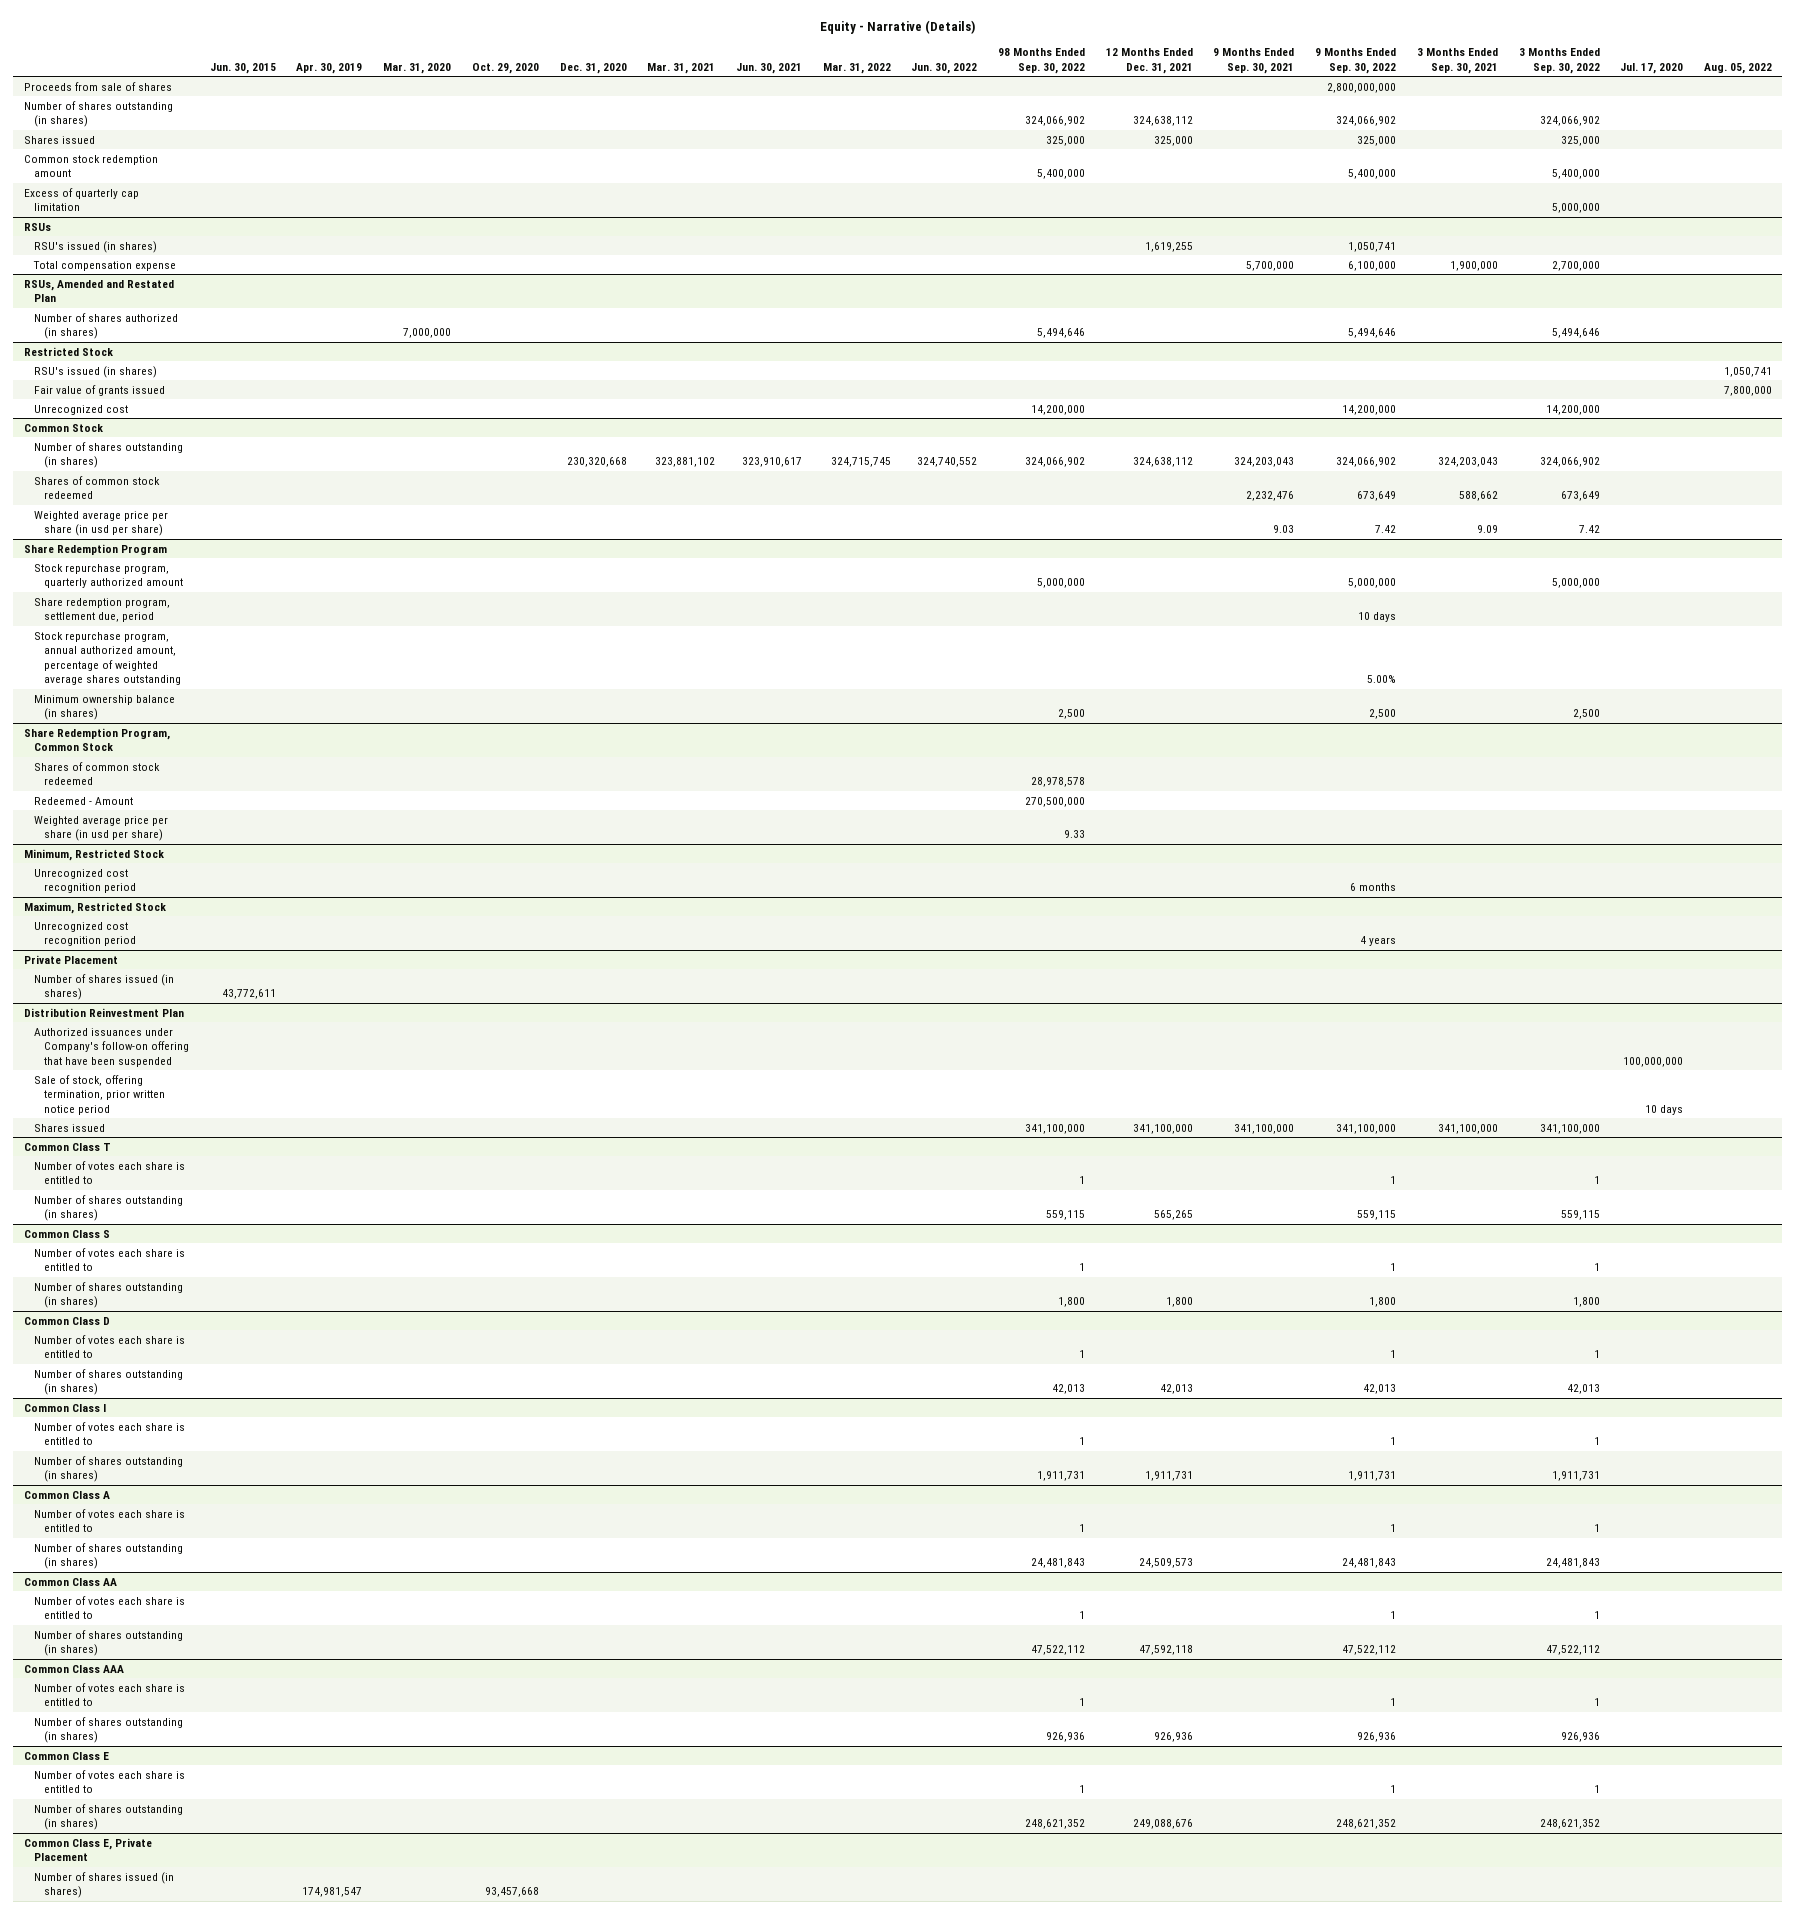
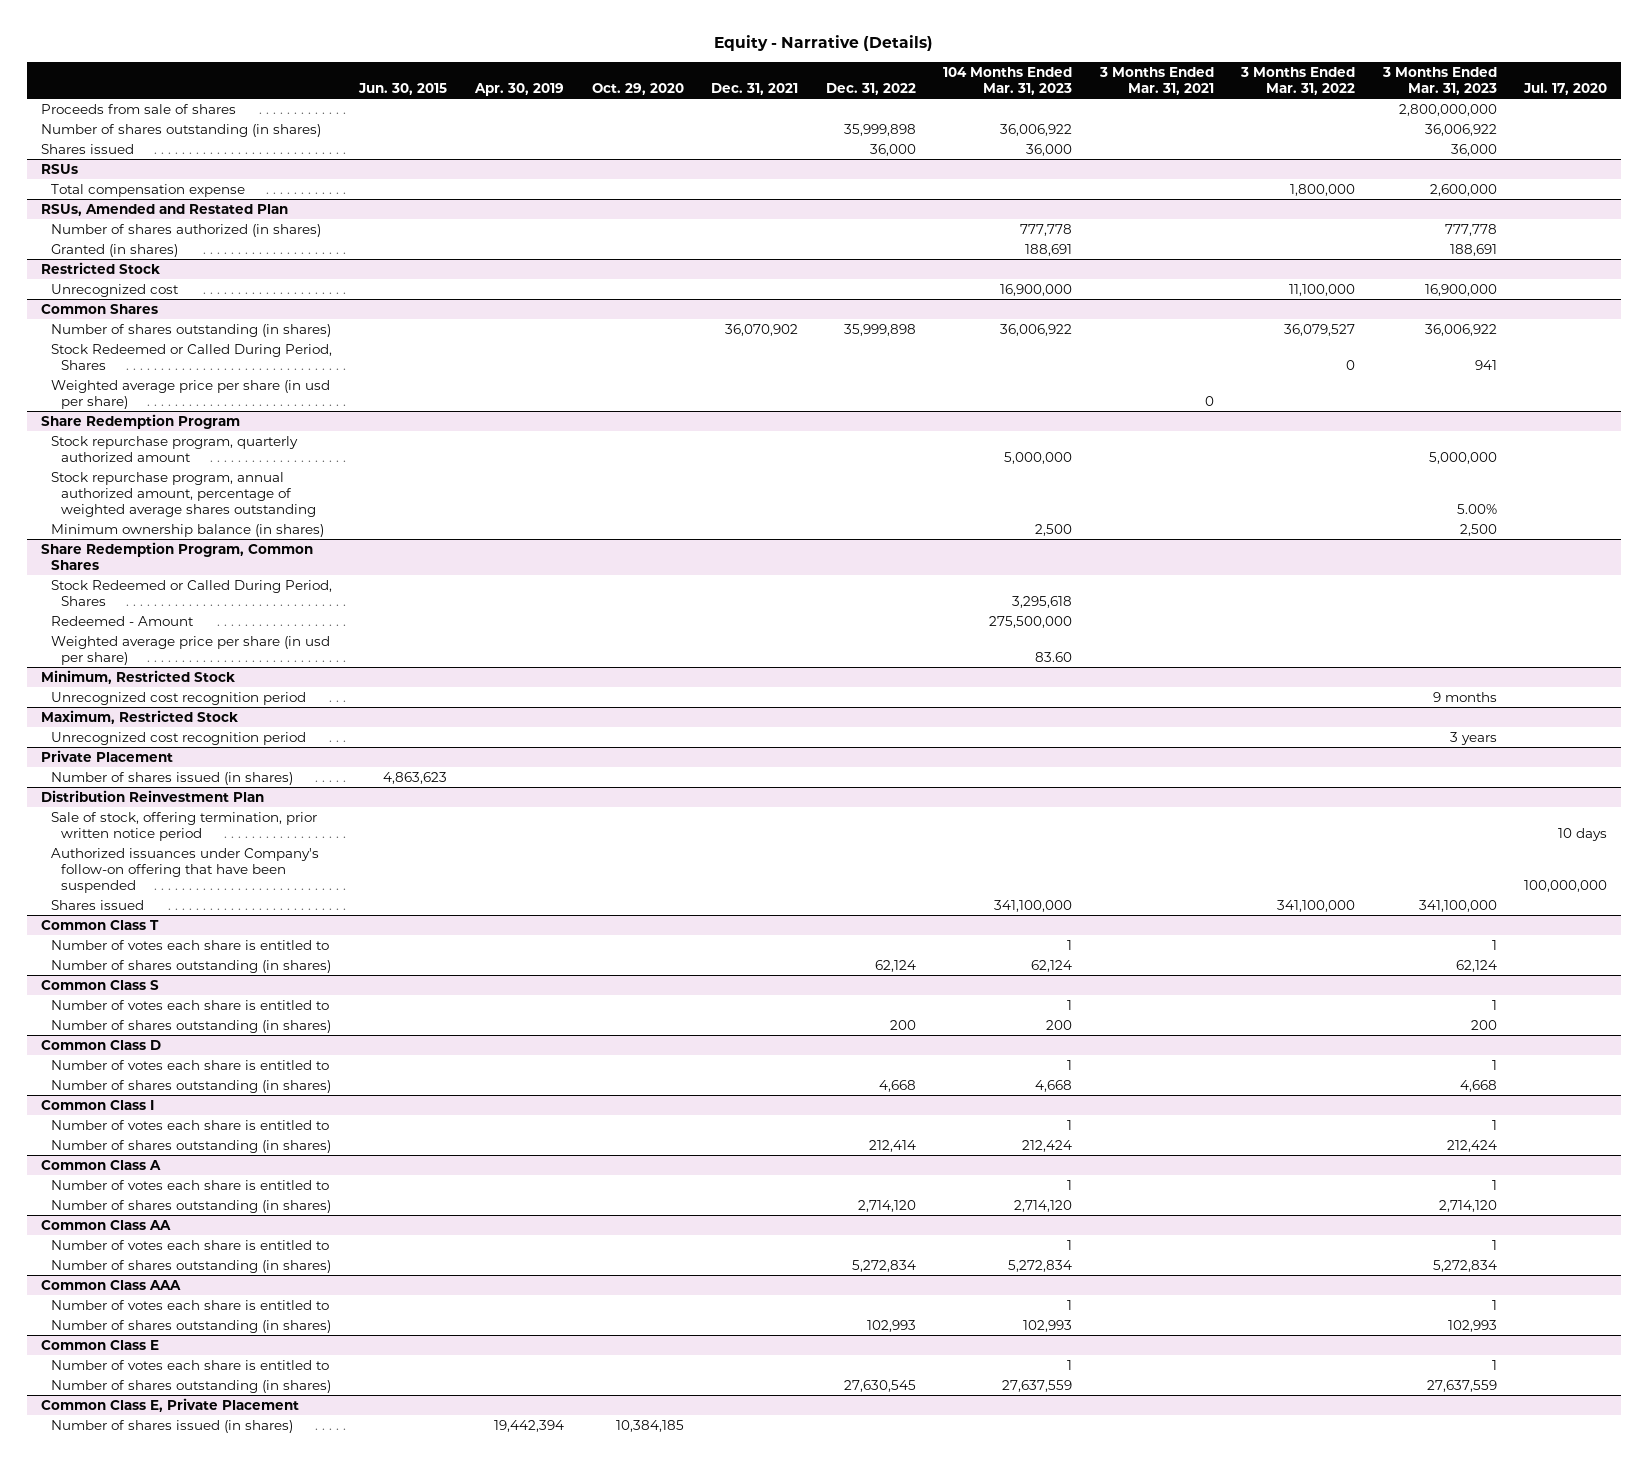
- | Jun. 30, 2015 | Apr. 30, 2019 | Mar. 31, 2020 | Oct. 29, 2020 | Dec. 31, 2020 | Mar. 31, 2021 | Jun. 30, 2021 | Mar. 31, 2022 | Jun. 30, 2022 | 98 Months Ended Sep. 30, 2022 | 12 Months Ended Dec. 31, 2021 | 9 Months Ended Sep. 30, 2021 | 9 Months Ended Sep. 30, 2022 | 3 Months Ended Sep. 30, 2021 | 3 Months Ended Sep. 30, 2022 | Jul. 17, 2020 | Aug. 05, 2022
+ | Jun. 30, 2015 | Apr. 30, 2019 | Oct. 29, 2020 | Dec. 31, 2021 | Dec. 31, 2022 | 104 Months Ended Mar. 31, 2023 | 3 Months Ended Mar. 31, 2021 | 3 Months Ended Mar. 31, 2022 | 3 Months Ended Mar. 31, 2023 | Jul. 17, 2020
- Common stock redemption amount | | | | | | | | | | 5,400,000 | | | 5,400,000 | | 5,400,000 | |
- Excess of quarterly cap limitation | | | | | | | | | | | | | | | 5,000,000 | |
@ RSUs
- RSU's issued (in shares) | | | | | | | | | | | 1,619,255 | | 1,050,741 | | | |
@ RSUs, Amended and Restated Plan
+ Granted (in shares) | | | | | | 188,691 | | | 188,691 |
@ Restricted Stock
- RSU's issued (in shares) | | | | | | | | | | | | | | | | | 1,050,741
- Fair value of grants issued | | | | | | | | | | | | | | | | | 7,800,000
- Common Stock
+ Common Shares
- Shares of common stock redeemed | | | | | | | | | | | | 2,232,476 | 673,649 | 588,662 | 673,649 | |
+ Stock Redeemed or Called During Period, Shares | | | | | | | | 0 | 941 |
@ Share Redemption Program
- Share redemption program, settlement due, period | | | | | | | | | | | | | 10 days | | | |
- Share Redemption Program, Common Stock
- Shares of common stock redeemed | | | | | | | | | | 28,978,578 | | | | | | |
+ Share Redemption Program, Common Shares
+ Stock Redeemed or Called During Period, Shares | | | | | | 3,295,618 | | | |
@ Private Placement
- Number of shares issued (in shares) | 43,772,611 | | | | | | | | | | | | | | | |
+ Number of shares issued (in shares) | 4,863,623 | | | | | | | | |
@ Distribution Reinvestment Plan
moved down: Authorized issuances under Company's follow-on offering that have been suspended | | | | | | | | | | 100,000,000
@ Common Class E, Private Placement
- Number of shares issued (in shares) | | 174,981,547 | | 93,457,668 | | | | | | | | | | | | |
+ Number of shares issued (in shares) | | 19,442,394 | 10,384,185 | | | | | | |

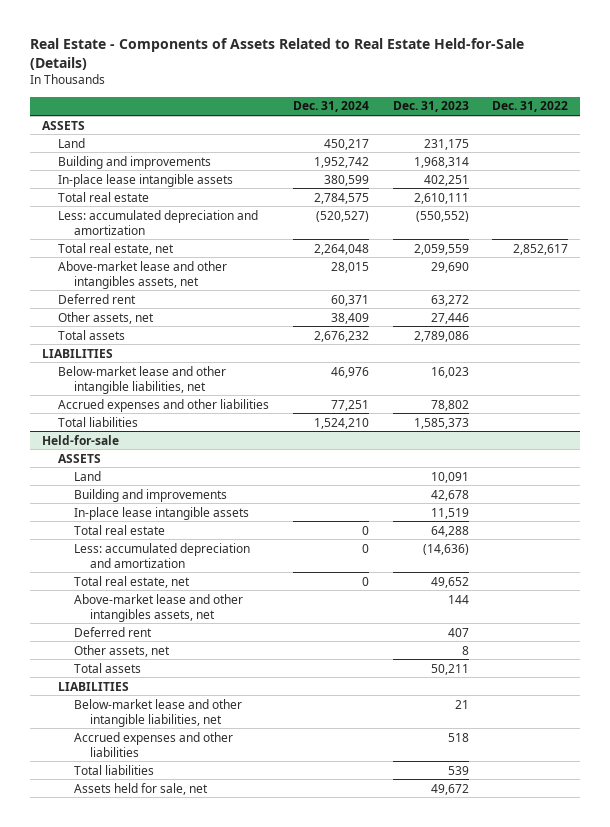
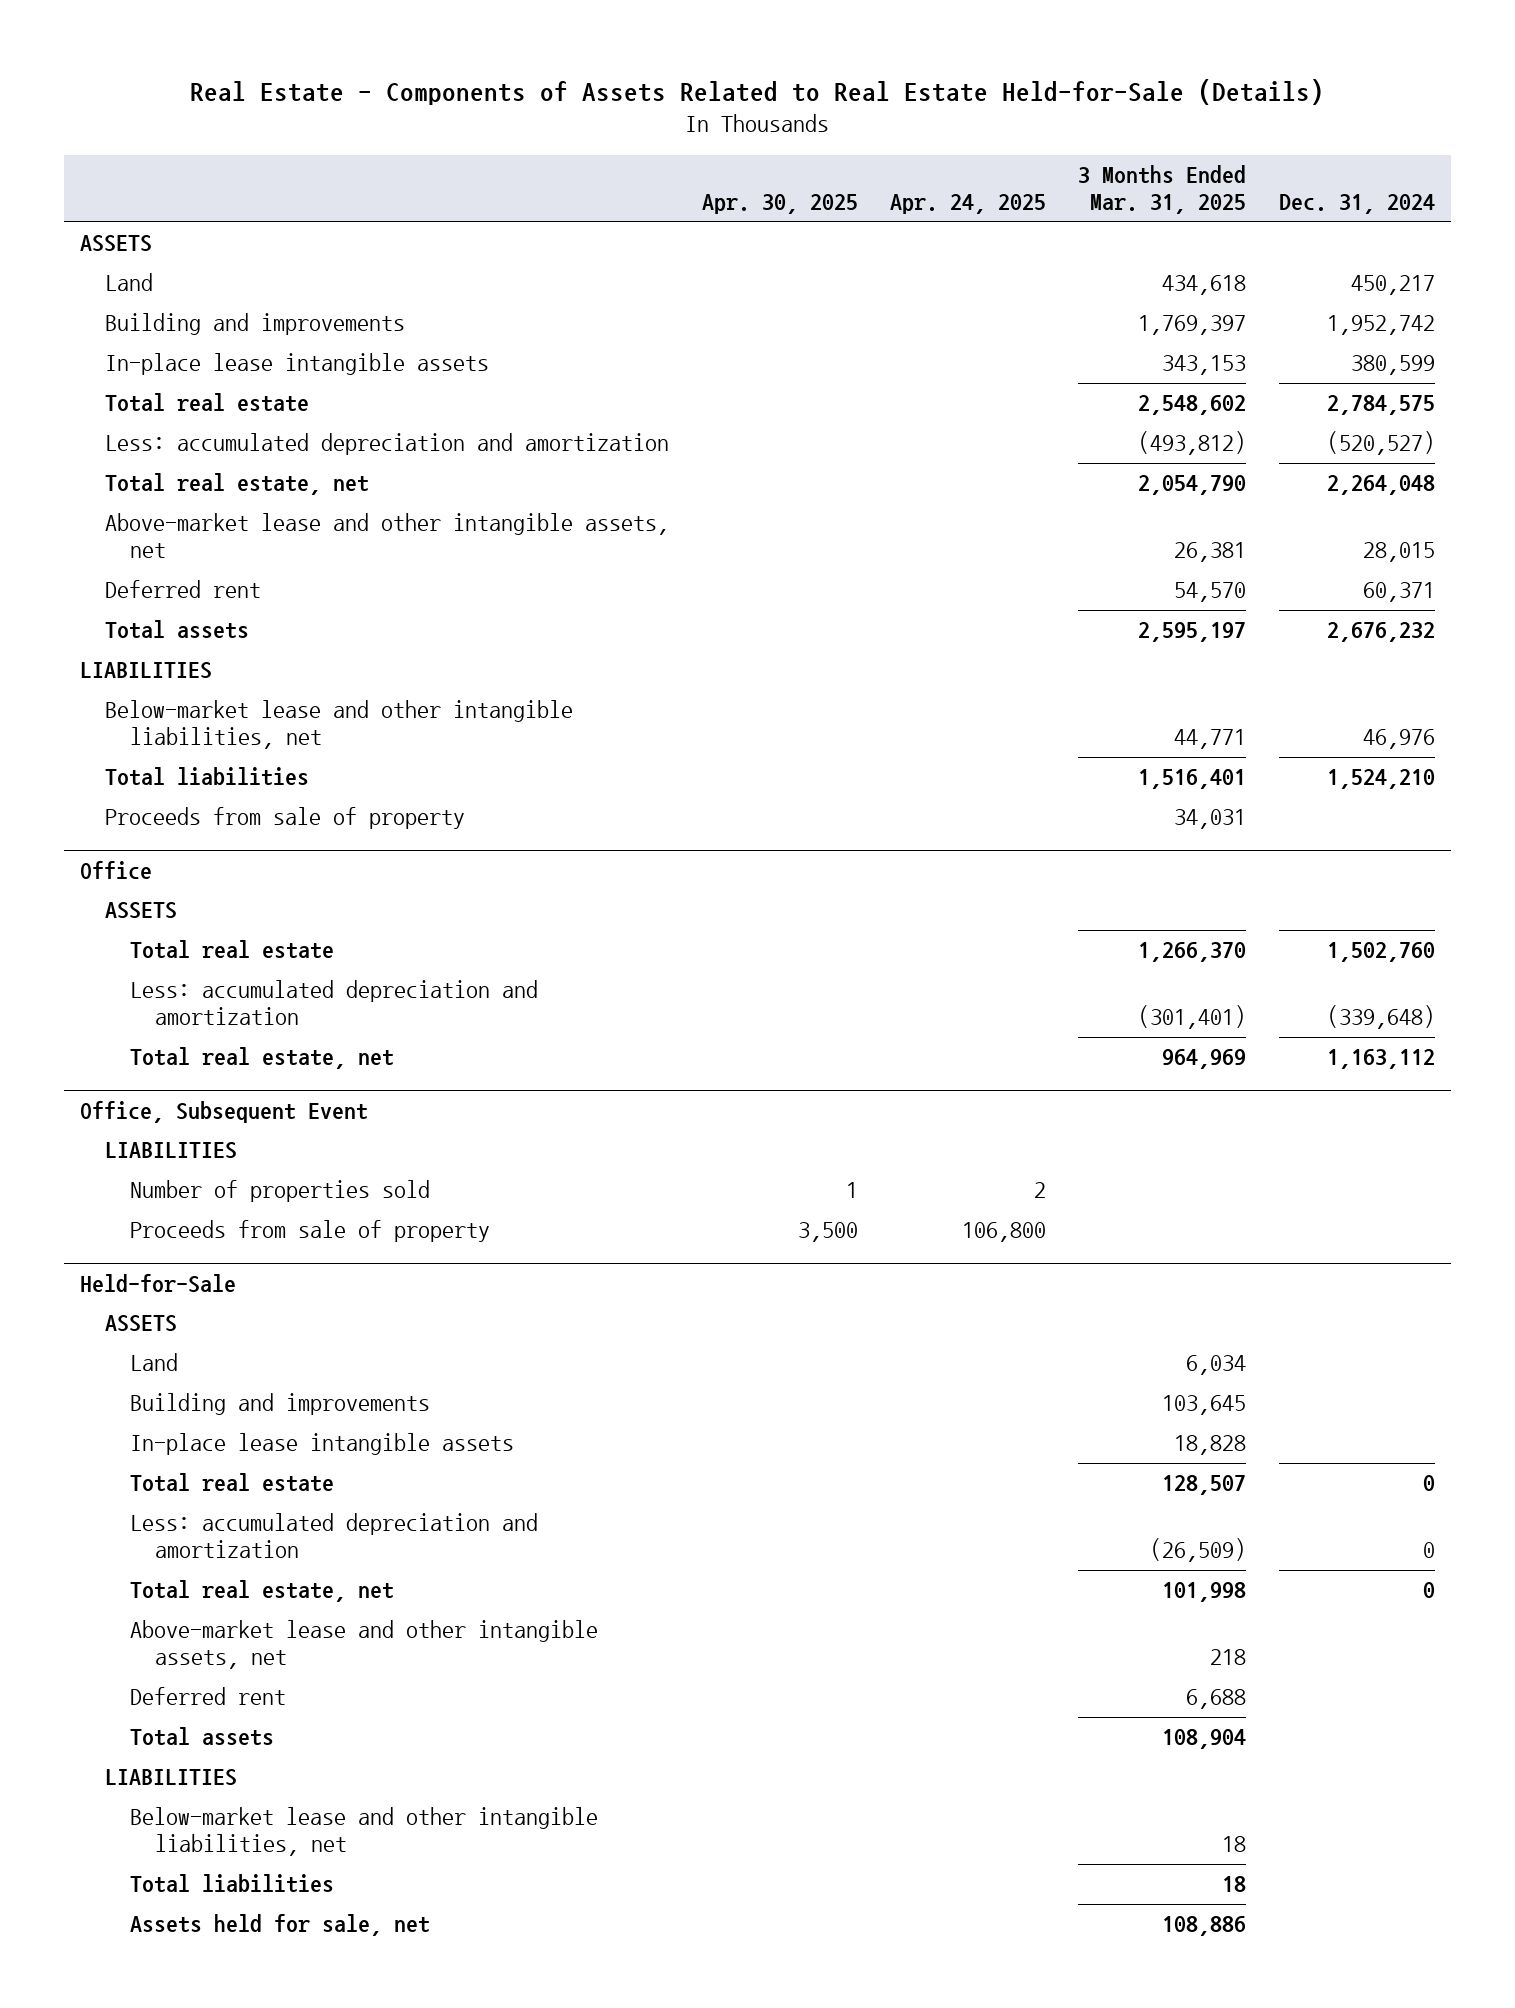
- | Dec. 31, 2024 | Dec. 31, 2023 | Dec. 31, 2022
+ | Apr. 30, 2025 | Apr. 24, 2025 | 3 Months Ended Mar. 31, 2025 | Dec. 31, 2024
- Above-market lease and other intangibles assets, net | 28,015 | 29,690 |
+ Above-market lease and other intangible assets, net | | | 26,381 | 28,015
- Other assets, net | 38,409 | 27,446 |
- Accrued expenses and other liabilities | 77,251 | 78,802 |
- Held-for-sale
+ Proceeds from sale of property | | | 34,031 |
+ Office
+ ASSETS
+ Total real estate | | | 1,266,370 | 1,502,760
+ Less: accumulated depreciation and amortization | | | (301,401) | (339,648)
+ Total real estate, net | | | 964,969 | 1,163,112
+ Office, Subsequent Event
+ LIABILITIES
+ Number of properties sold | 1 | 2 | |
+ Proceeds from sale of property | 3,500 | 106,800 | |
+ Held-for-Sale
- Above-market lease and other intangibles assets, net | | 144 |
+ Above-market lease and other intangible assets, net | | | 218 |
- Other assets, net | | 8 |
- Accrued expenses and other liabilities | | 518 |

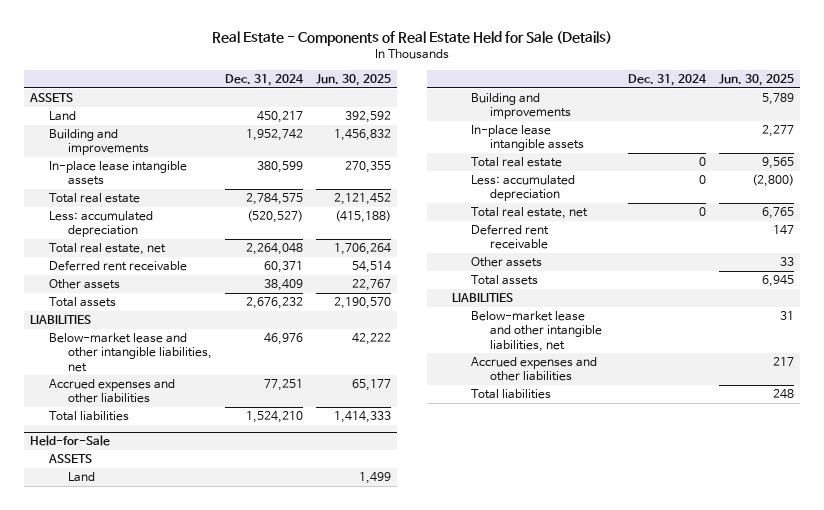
- Real Estate - Components of Assets Related to Real Estate Held-for-Sale (Details)
+ Real Estate - Components of Real Estate Held for Sale (Details)
- | Apr. 30, 2025 | Apr. 24, 2025 | 3 Months Ended Mar. 31, 2025 | Dec. 31, 2024
+ | Dec. 31, 2024 | Jun. 30, 2025
- Less: accumulated depreciation and amortization | | | (493,812) | (520,527)
+ Less: accumulated depreciation | (520,527) | (415,188)
- Above-market lease and other intangible assets, net | | | 26,381 | 28,015
- Deferred rent | | | 54,570 | 60,371
+ Deferred rent receivable | 60,371 | 54,514
+ Other assets | 38,409 | 22,767
+ Accrued expenses and other liabilities | 77,251 | 65,177
- Proceeds from sale of property | | | 34,031 |
- Office
- ASSETS
- Total real estate | | | 1,266,370 | 1,502,760
- Less: accumulated depreciation and amortization | | | (301,401) | (339,648)
- Total real estate, net | | | 964,969 | 1,163,112
- Office, Subsequent Event
- LIABILITIES
- Number of properties sold | 1 | 2 | |
- Proceeds from sale of property | 3,500 | 106,800 | |
@ Held-for-Sale
- Less: accumulated depreciation and amortization | | | (26,509) | 0
+ Less: accumulated depreciation | 0 | (2,800)
- Above-market lease and other intangible assets, net | | | 218 |
- Deferred rent | | | 6,688 |
+ Deferred rent receivable | | 147
+ Other assets | | 33
+ Accrued expenses and other liabilities | | 217
- Assets held for sale, net | | | 108,886 |

